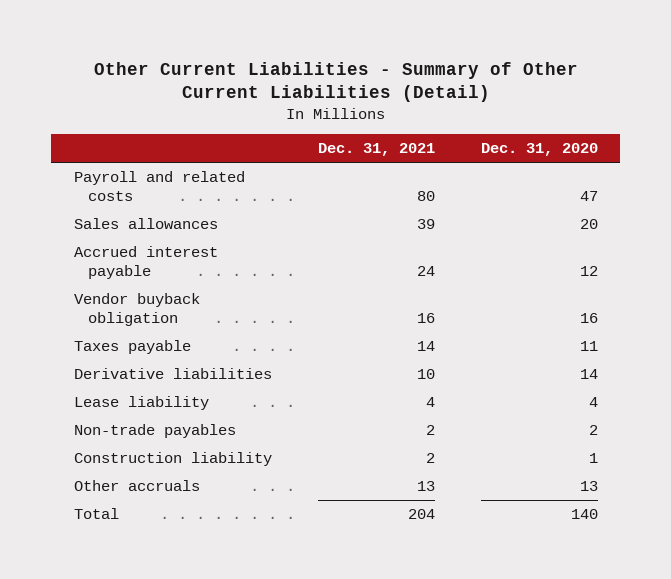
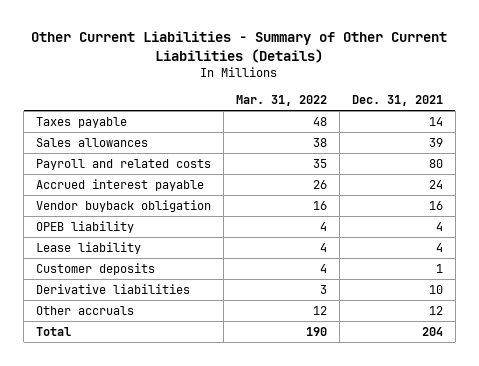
- Other Current Liabilities - Summary of Other Current Liabilities (Detail)
+ Other Current Liabilities - Summary of Other Current Liabilities (Details)
- | Dec. 31, 2021 | Dec. 31, 2020
+ | Mar. 31, 2022 | Dec. 31, 2021
moved up: Taxes payable | 48 | 14
moved down: Payroll and related costs | 35 | 80
+ OPEB liability | 4 | 4
- Non-trade payables | 2 | 2
- Construction liability | 2 | 1
- Other accruals | 13 | 13
+ Customer deposits | 4 | 1
moved down: Derivative liabilities | 3 | 10
+ Other accruals | 12 | 12

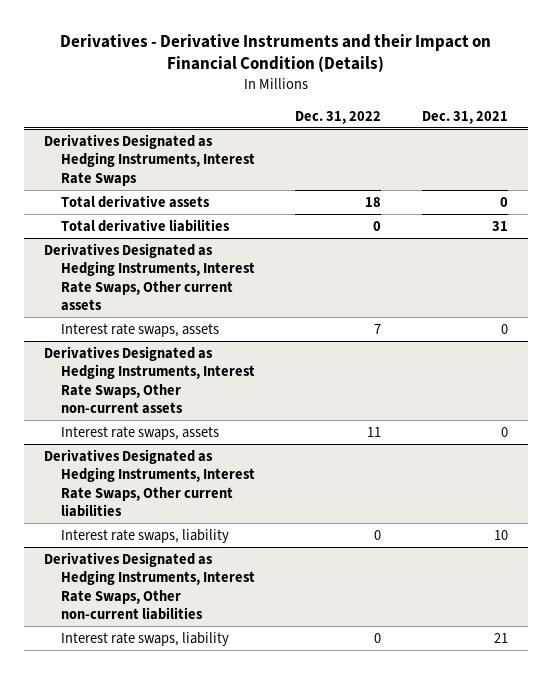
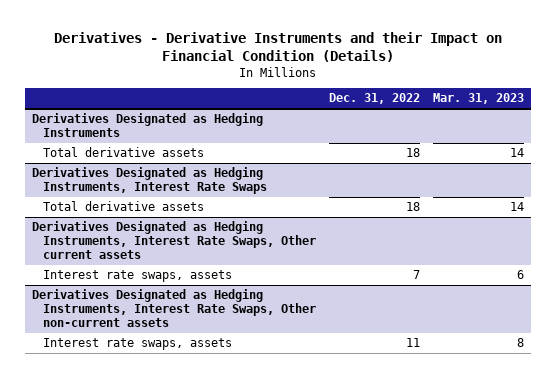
- | Dec. 31, 2022 | Dec. 31, 2021
+ | Dec. 31, 2022 | Mar. 31, 2023
+ Derivatives Designated as Hedging Instruments
+ Total derivative assets | 18 | 14
@ Derivatives Designated as Hedging Instruments, Interest Rate Swaps
- Total derivative liabilities | 0 | 31
- Derivatives Designated as Hedging Instruments, Interest Rate Swaps, Other current liabilities
- Interest rate swaps, liability | 0 | 10
- Derivatives Designated as Hedging Instruments, Interest Rate Swaps, Other non-current liabilities
- Interest rate swaps, liability | 0 | 21

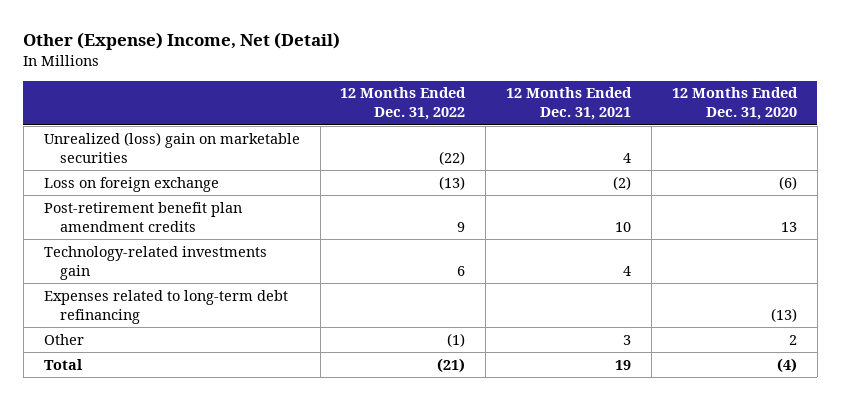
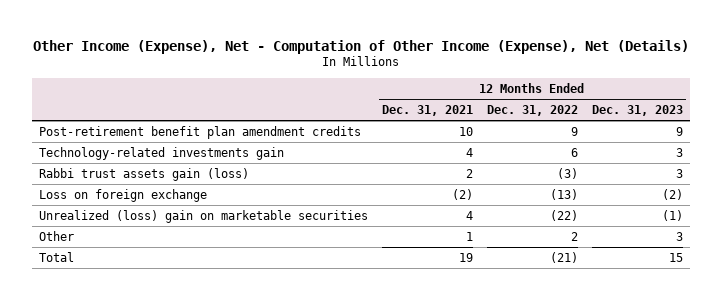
- Other (Expense) Income, Net (Detail)
+ Other Income (Expense), Net - Computation of Other Income (Expense), Net (Details)
- | 12 Months Ended Dec. 31, 2022 | 12 Months Ended Dec. 31, 2021 | 12 Months Ended Dec. 31, 2020
+ | 12 Months Ended Dec. 31, 2021 | 12 Months Ended Dec. 31, 2022 | 12 Months Ended Dec. 31, 2023
- Expenses related to long-term debt refinancing | | | (13)
- Other | (1) | 3 | 2
+ Rabbi trust assets gain (loss) | 2 | (3) | 3
moved down: Loss on foreign exchange | (2) | (13) | (2)
moved down: Unrealized (loss) gain on marketable securities | 4 | (22) | (1)
+ Other | 1 | 2 | 3

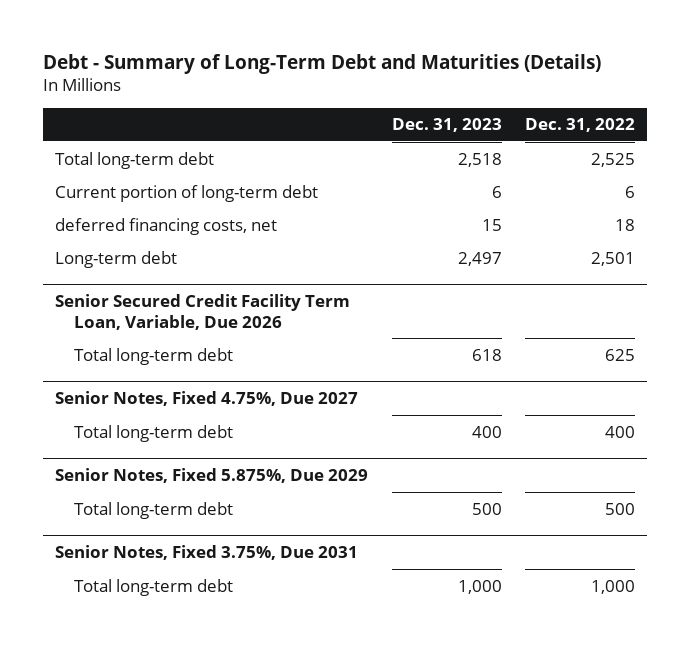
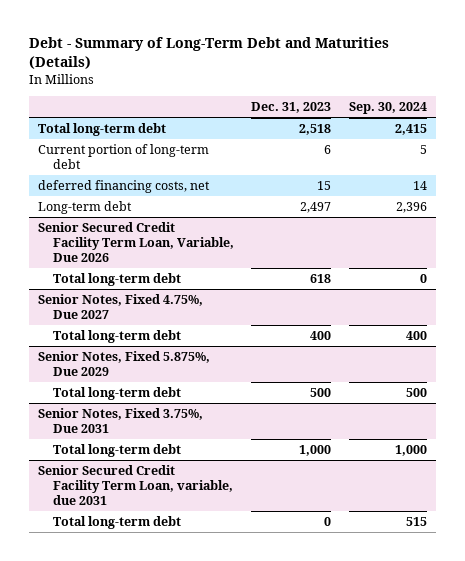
- | Dec. 31, 2023 | Dec. 31, 2022
+ | Dec. 31, 2023 | Sep. 30, 2024
+ Senior Secured Credit Facility Term Loan, variable, due 2031
+ Total long-term debt | 0 | 515

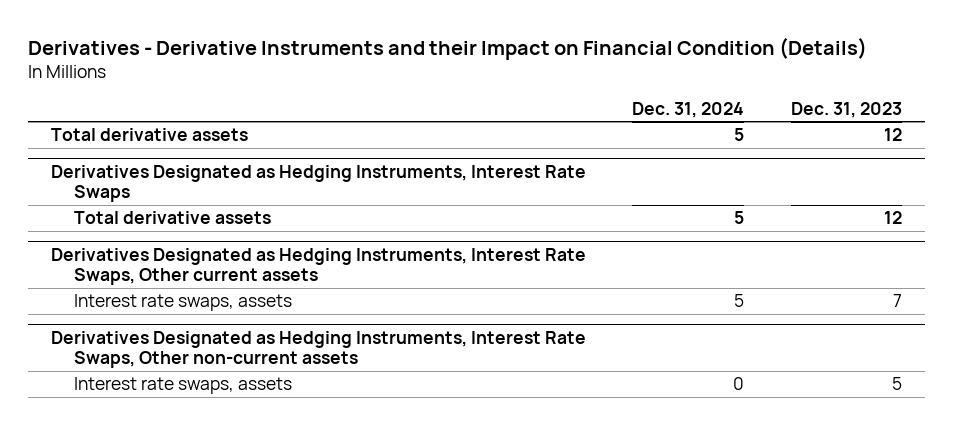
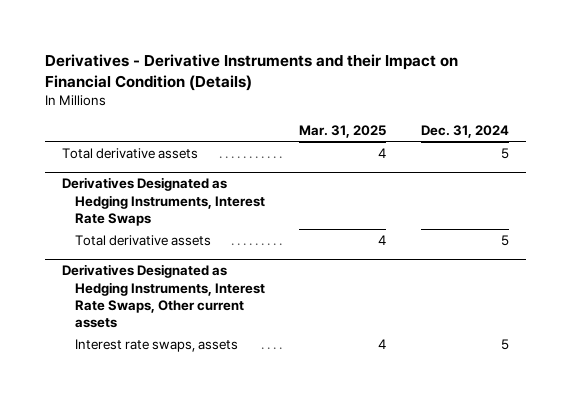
- | Dec. 31, 2024 | Dec. 31, 2023
+ | Mar. 31, 2025 | Dec. 31, 2024
- Derivatives Designated as Hedging Instruments, Interest Rate Swaps, Other non-current assets
- Interest rate swaps, assets | 0 | 5

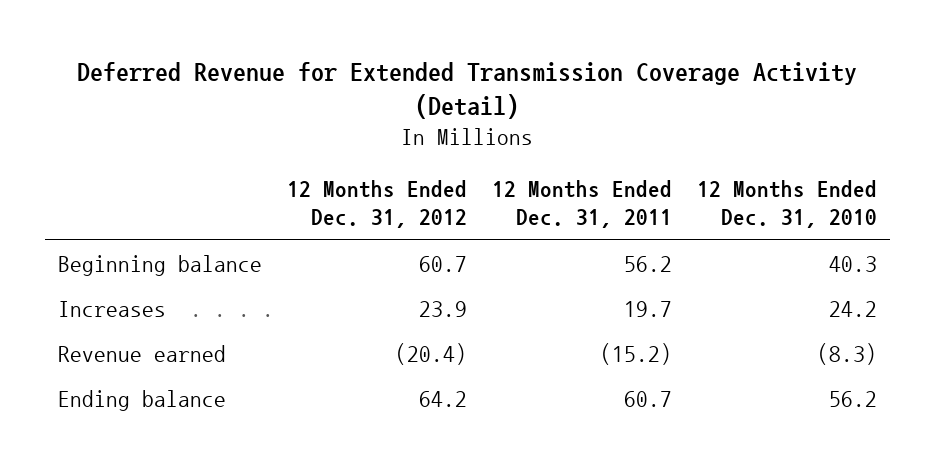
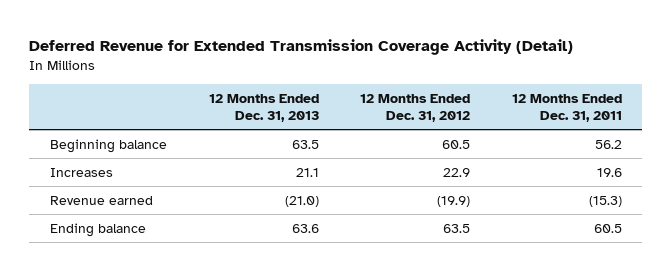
- | 12 Months Ended Dec. 31, 2012 | 12 Months Ended Dec. 31, 2011 | 12 Months Ended Dec. 31, 2010
+ | 12 Months Ended Dec. 31, 2013 | 12 Months Ended Dec. 31, 2012 | 12 Months Ended Dec. 31, 2011
- Beginning balance | 60.7 | 56.2 | 40.3
- Increases | 23.9 | 19.7 | 24.2
- Revenue earned | (20.4) | (15.2) | (8.3)
- Ending balance | 64.2 | 60.7 | 56.2
+ Beginning balance | 63.5 | 60.5 | 56.2
+ Increases | 21.1 | 22.9 | 19.6
+ Revenue earned | (21.0) | (19.9) | (15.3)
+ Ending balance | 63.6 | 63.5 | 60.5

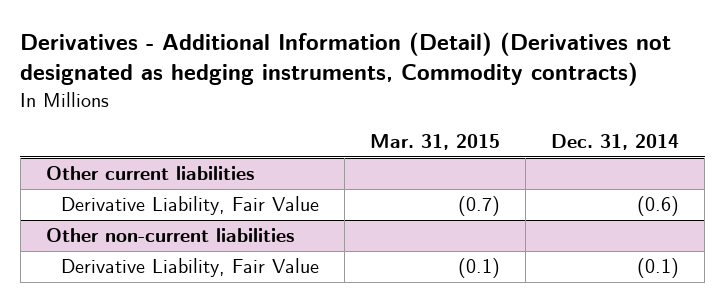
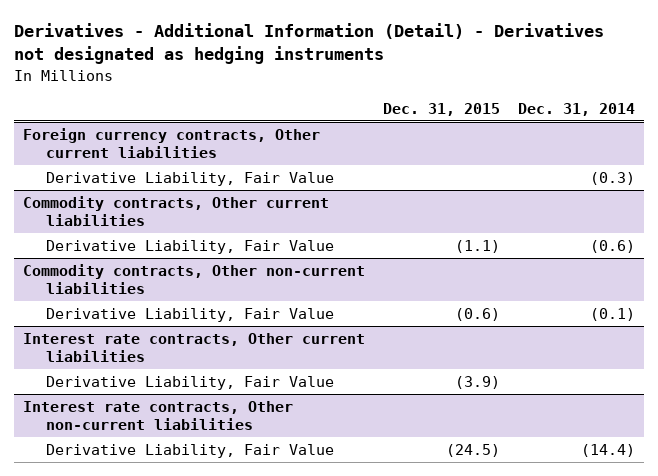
- Derivatives - Additional Information (Detail) (Derivatives not designated as hedging instruments, Commodity contracts)
+ Derivatives - Additional Information (Detail) - Derivatives not designated as hedging instruments
- | Mar. 31, 2015 | Dec. 31, 2014
+ | Dec. 31, 2015 | Dec. 31, 2014
- Other current liabilities
+ Foreign currency contracts, Other current liabilities
+ Derivative Liability, Fair Value | | (0.3)
+ Commodity contracts, Other current liabilities
- Other non-current liabilities
+ Commodity contracts, Other non-current liabilities
+ Interest rate contracts, Other current liabilities
+ Derivative Liability, Fair Value | (3.9) |
+ Interest rate contracts, Other non-current liabilities
+ Derivative Liability, Fair Value | (24.5) | (14.4)

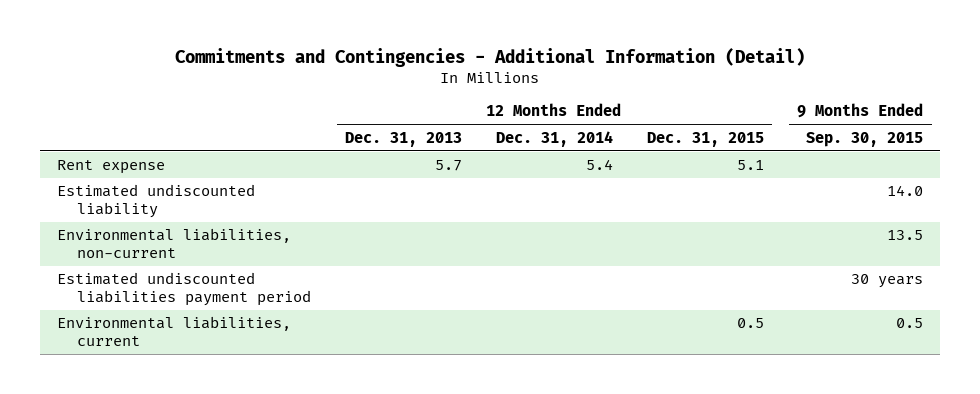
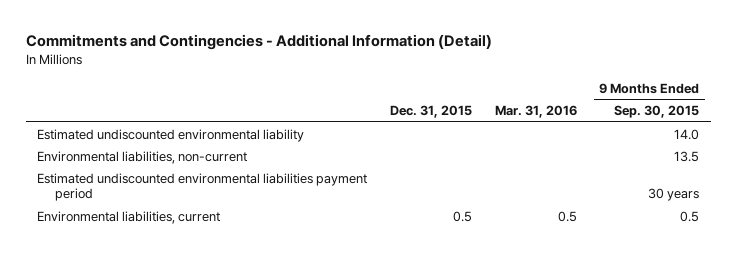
- | 12 Months Ended Dec. 31, 2013 | 12 Months Ended Dec. 31, 2014 | 12 Months Ended Dec. 31, 2015 | 9 Months Ended Sep. 30, 2015
+ | Dec. 31, 2015 | Mar. 31, 2016 | 9 Months Ended Sep. 30, 2015
- Rent expense | 5.7 | 5.4 | 5.1 |
- Estimated undiscounted liability | | | | 14.0
+ Estimated undiscounted environmental liability | | | 14.0
- Estimated undiscounted liabilities payment period | | | | 30 years
+ Estimated undiscounted environmental liabilities payment period | | | 30 years

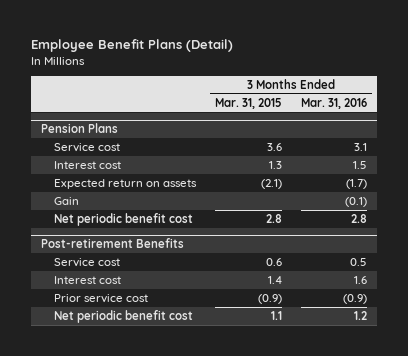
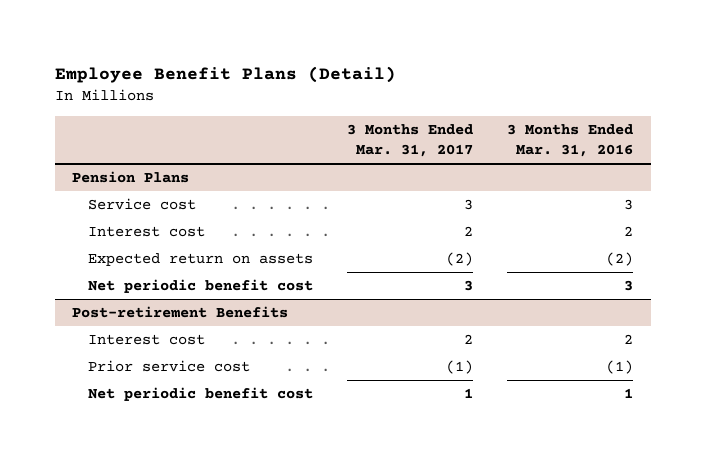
- | 3 Months Ended Mar. 31, 2015 | 3 Months Ended Mar. 31, 2016
+ | 3 Months Ended Mar. 31, 2017 | 3 Months Ended Mar. 31, 2016
@ Pension Plans
- Service cost | 3.6 | 3.1
- Interest cost | 1.3 | 1.5
- Expected return on assets | (2.1) | (1.7)
- Gain | | (0.1)
- Net periodic benefit cost | 2.8 | 2.8
+ Service cost | 3 | 3
+ Interest cost | 2 | 2
+ Expected return on assets | (2) | (2)
+ Net periodic benefit cost | 3 | 3
@ Post-retirement Benefits
- Service cost | 0.6 | 0.5
- Interest cost | 1.4 | 1.6
- Prior service cost | (0.9) | (0.9)
- Net periodic benefit cost | 1.1 | 1.2
+ Interest cost | 2 | 2
+ Prior service cost | (1) | (1)
+ Net periodic benefit cost | 1 | 1

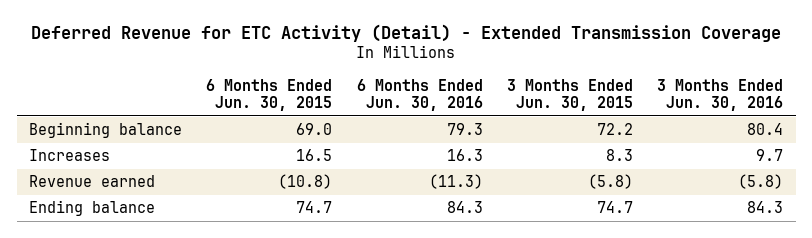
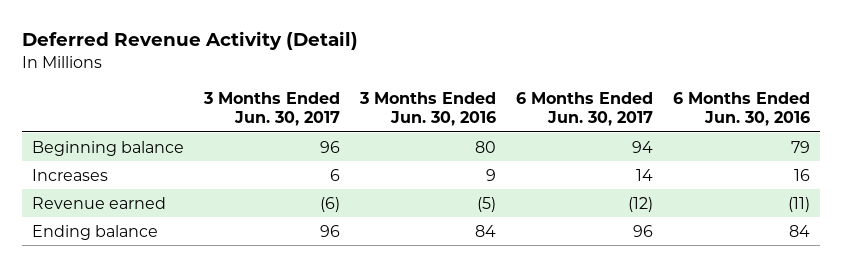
- Deferred Revenue for ETC Activity (Detail) - Extended Transmission Coverage
+ Deferred Revenue Activity (Detail)
- | 6 Months Ended Jun. 30, 2015 | 6 Months Ended Jun. 30, 2016 | 3 Months Ended Jun. 30, 2015 | 3 Months Ended Jun. 30, 2016
+ | 3 Months Ended Jun. 30, 2017 | 3 Months Ended Jun. 30, 2016 | 6 Months Ended Jun. 30, 2017 | 6 Months Ended Jun. 30, 2016
- Beginning balance | 69.0 | 79.3 | 72.2 | 80.4
- Increases | 16.5 | 16.3 | 8.3 | 9.7
- Revenue earned | (10.8) | (11.3) | (5.8) | (5.8)
- Ending balance | 74.7 | 84.3 | 74.7 | 84.3
+ Beginning balance | 96 | 80 | 94 | 79
+ Increases | 6 | 9 | 14 | 16
+ Revenue earned | (6) | (5) | (12) | (11)
+ Ending balance | 96 | 84 | 96 | 84

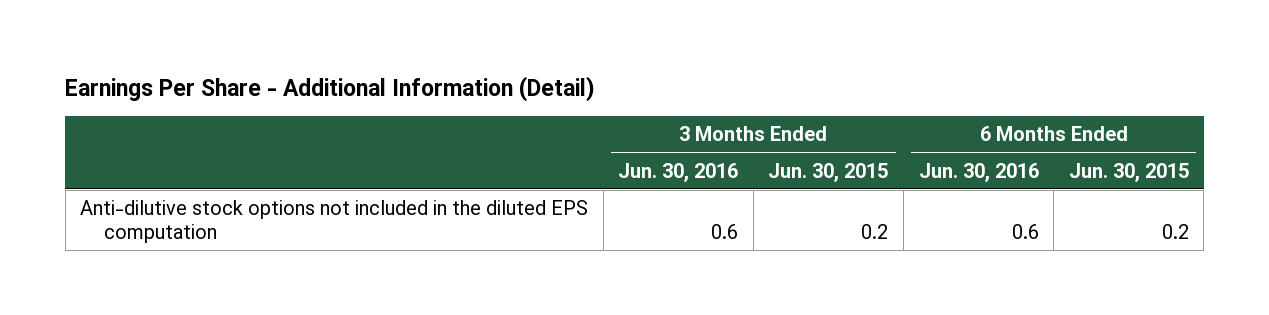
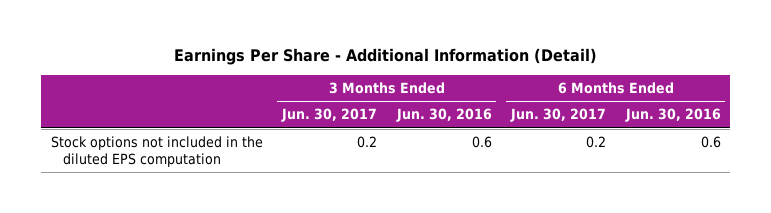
- | 3 Months Ended Jun. 30, 2016 | 3 Months Ended Jun. 30, 2015 | 6 Months Ended Jun. 30, 2016 | 6 Months Ended Jun. 30, 2015
+ | 3 Months Ended Jun. 30, 2017 | 3 Months Ended Jun. 30, 2016 | 6 Months Ended Jun. 30, 2017 | 6 Months Ended Jun. 30, 2016
- Anti-dilutive stock options not included in the diluted EPS computation | 0.6 | 0.2 | 0.6 | 0.2
+ Stock options not included in the diluted EPS computation | 0.2 | 0.6 | 0.2 | 0.6

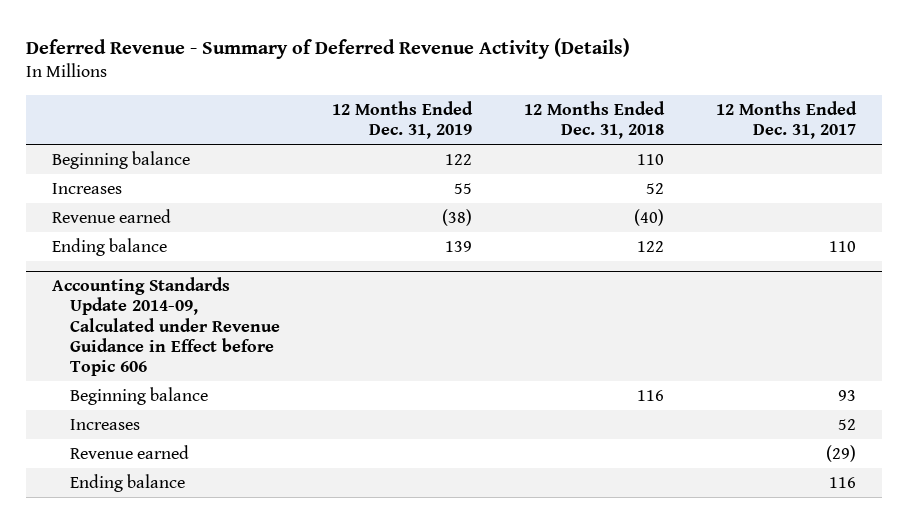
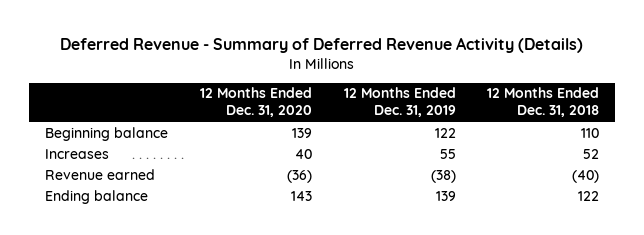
- | 12 Months Ended Dec. 31, 2019 | 12 Months Ended Dec. 31, 2018 | 12 Months Ended Dec. 31, 2017
+ | 12 Months Ended Dec. 31, 2020 | 12 Months Ended Dec. 31, 2019 | 12 Months Ended Dec. 31, 2018
- Accounting Standards Update 2014-09, Calculated under Revenue Guidance in Effect before Topic 606
- Beginning balance | | 116 | 93
- Increases | | | 52
- Revenue earned | | | (29)
- Ending balance | | | 116

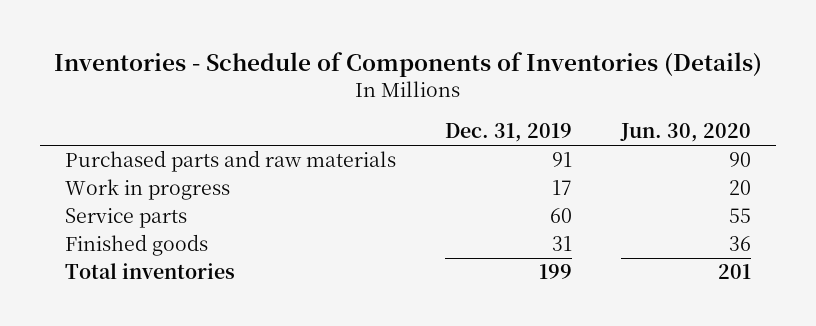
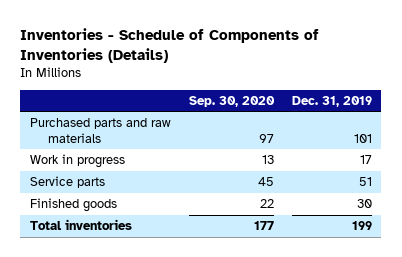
- | Dec. 31, 2019 | Jun. 30, 2020
+ | Sep. 30, 2020 | Dec. 31, 2019
- Purchased parts and raw materials | 91 | 90
+ Purchased parts and raw materials | 97 | 101
- Service parts | 60 | 55
- Finished goods | 31 | 36
+ Service parts | 45 | 51
+ Finished goods | 22 | 30

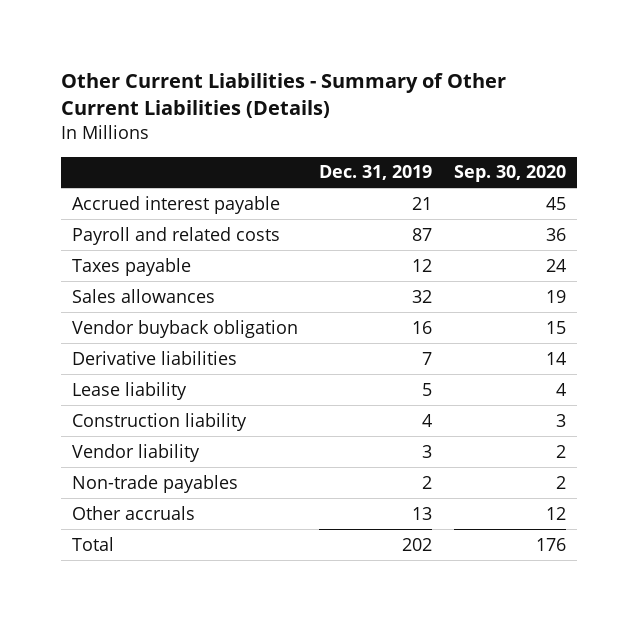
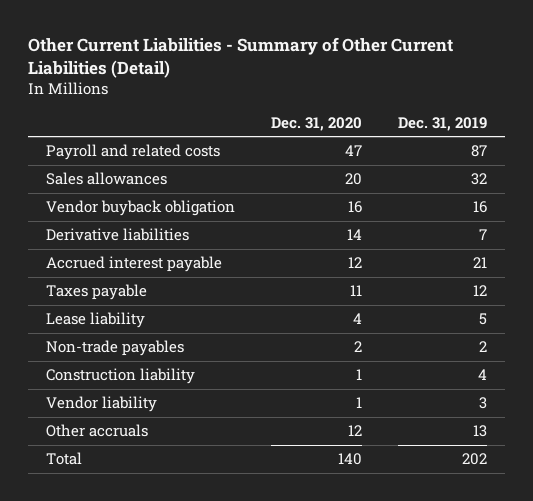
- Other Current Liabilities - Summary of Other Current Liabilities (Details)
+ Other Current Liabilities - Summary of Other Current Liabilities (Detail)
- | Dec. 31, 2019 | Sep. 30, 2020
+ | Dec. 31, 2020 | Dec. 31, 2019
moved down: Accrued interest payable | 12 | 21
moved down: Taxes payable | 11 | 12
moved up: Non-trade payables | 2 | 2

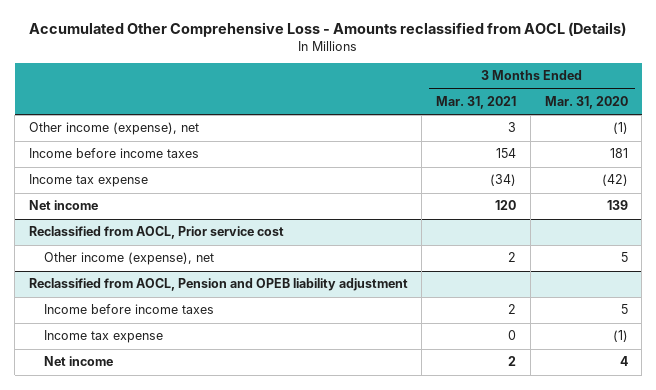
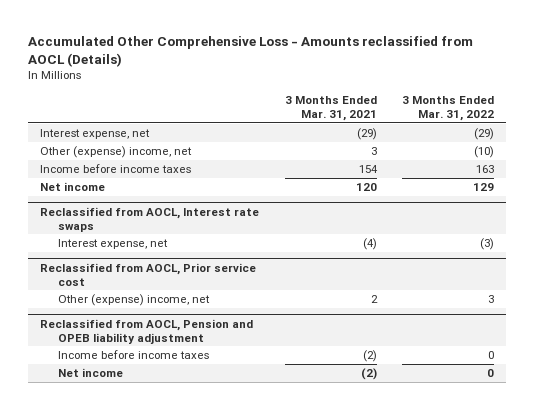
- | 3 Months Ended Mar. 31, 2021 | 3 Months Ended Mar. 31, 2020
+ | 3 Months Ended Mar. 31, 2021 | 3 Months Ended Mar. 31, 2022
- Other income (expense), net | 3 | (1)
+ Interest expense, net | (29) | (29)
+ Other (expense) income, net | 3 | (10)
- Income tax expense | (34) | (42)
+ Reclassified from AOCL, Interest rate swaps
+ Interest expense, net | (4) | (3)
@ Reclassified from AOCL, Prior service cost
- Other income (expense), net | 2 | 5
+ Other (expense) income, net | 2 | 3
@ Reclassified from AOCL, Pension and OPEB liability adjustment
- Income before income taxes | 2 | 5
- Income tax expense | 0 | (1)
- Net income | 2 | 4
+ Income before income taxes | (2) | 0
+ Net income | (2) | 0

